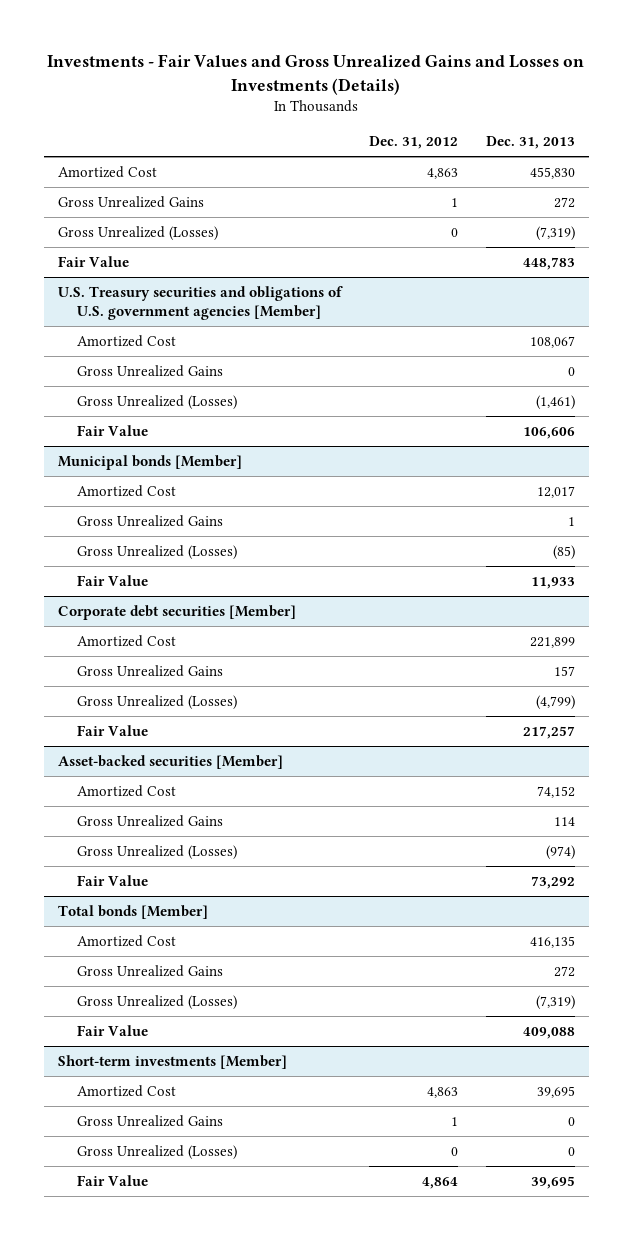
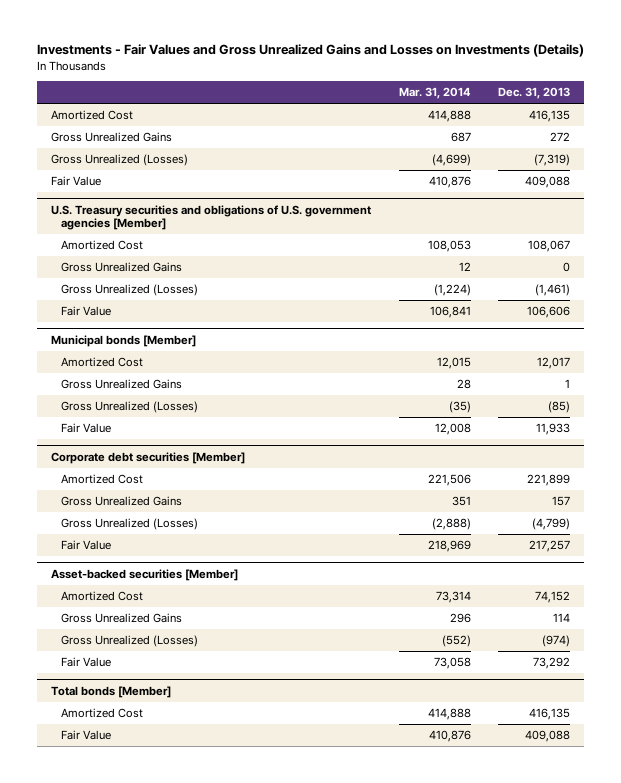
- | Dec. 31, 2012 | Dec. 31, 2013
+ | Mar. 31, 2014 | Dec. 31, 2013
- Amortized Cost | 4,863 | 455,830
+ Amortized Cost | 414,888 | 416,135
- Fair Value | | 448,783
+ Fair Value | 410,876 | 409,088
@ Total bonds [Member]
- Gross Unrealized Gains | | 272
- Gross Unrealized (Losses) | | (7,319)
- Short-term investments [Member]
- Amortized Cost | 4,863 | 39,695
- Gross Unrealized Gains | 1 | 0
- Gross Unrealized (Losses) | 0 | 0
- Fair Value | 4,864 | 39,695

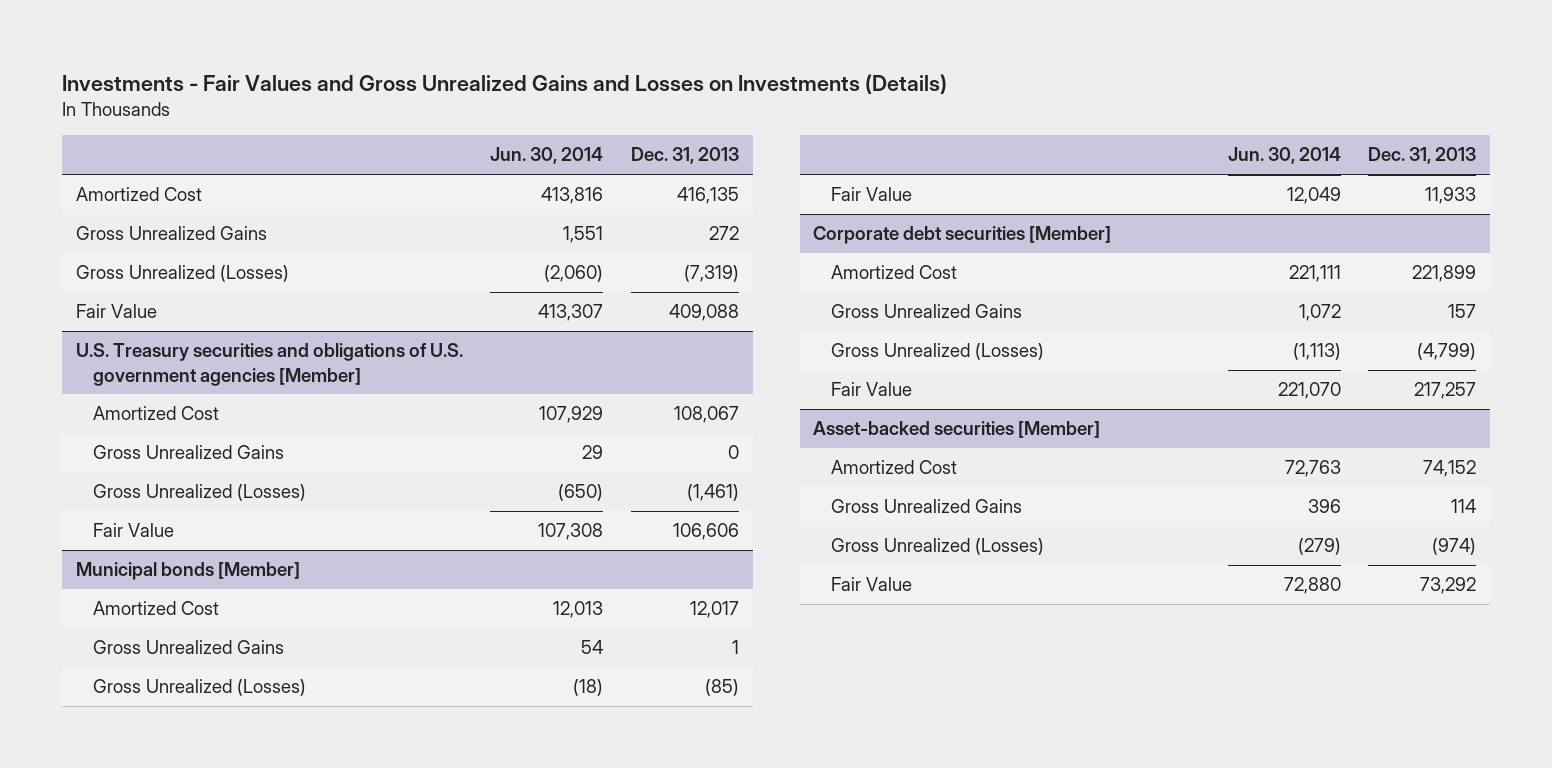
- | Mar. 31, 2014 | Dec. 31, 2013
+ | Jun. 30, 2014 | Dec. 31, 2013
- Total bonds [Member]
- Amortized Cost | 414,888 | 416,135
- Fair Value | 410,876 | 409,088

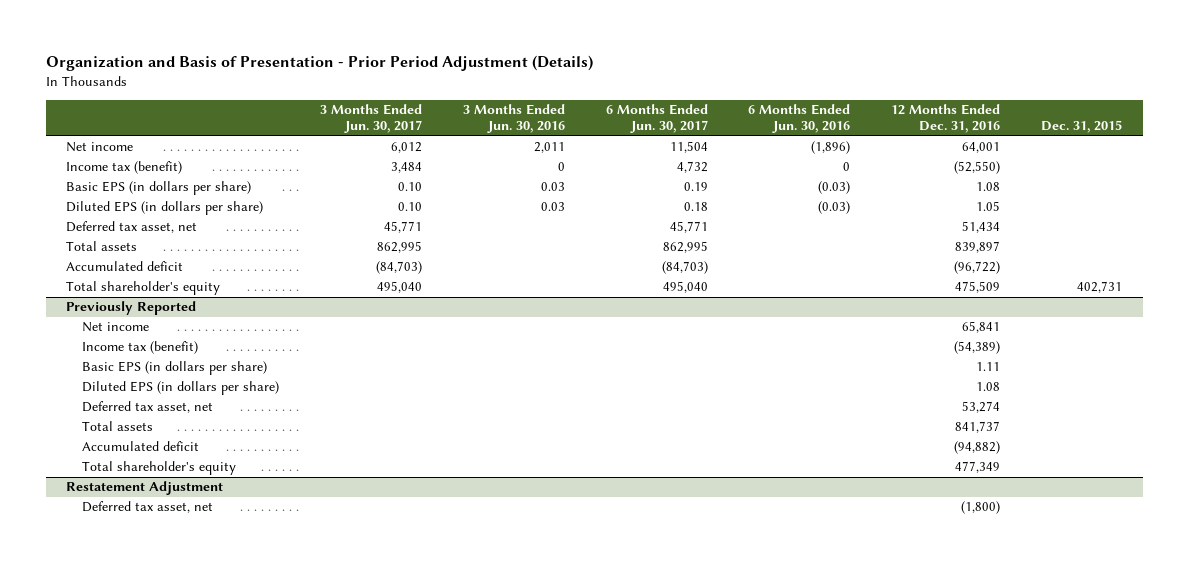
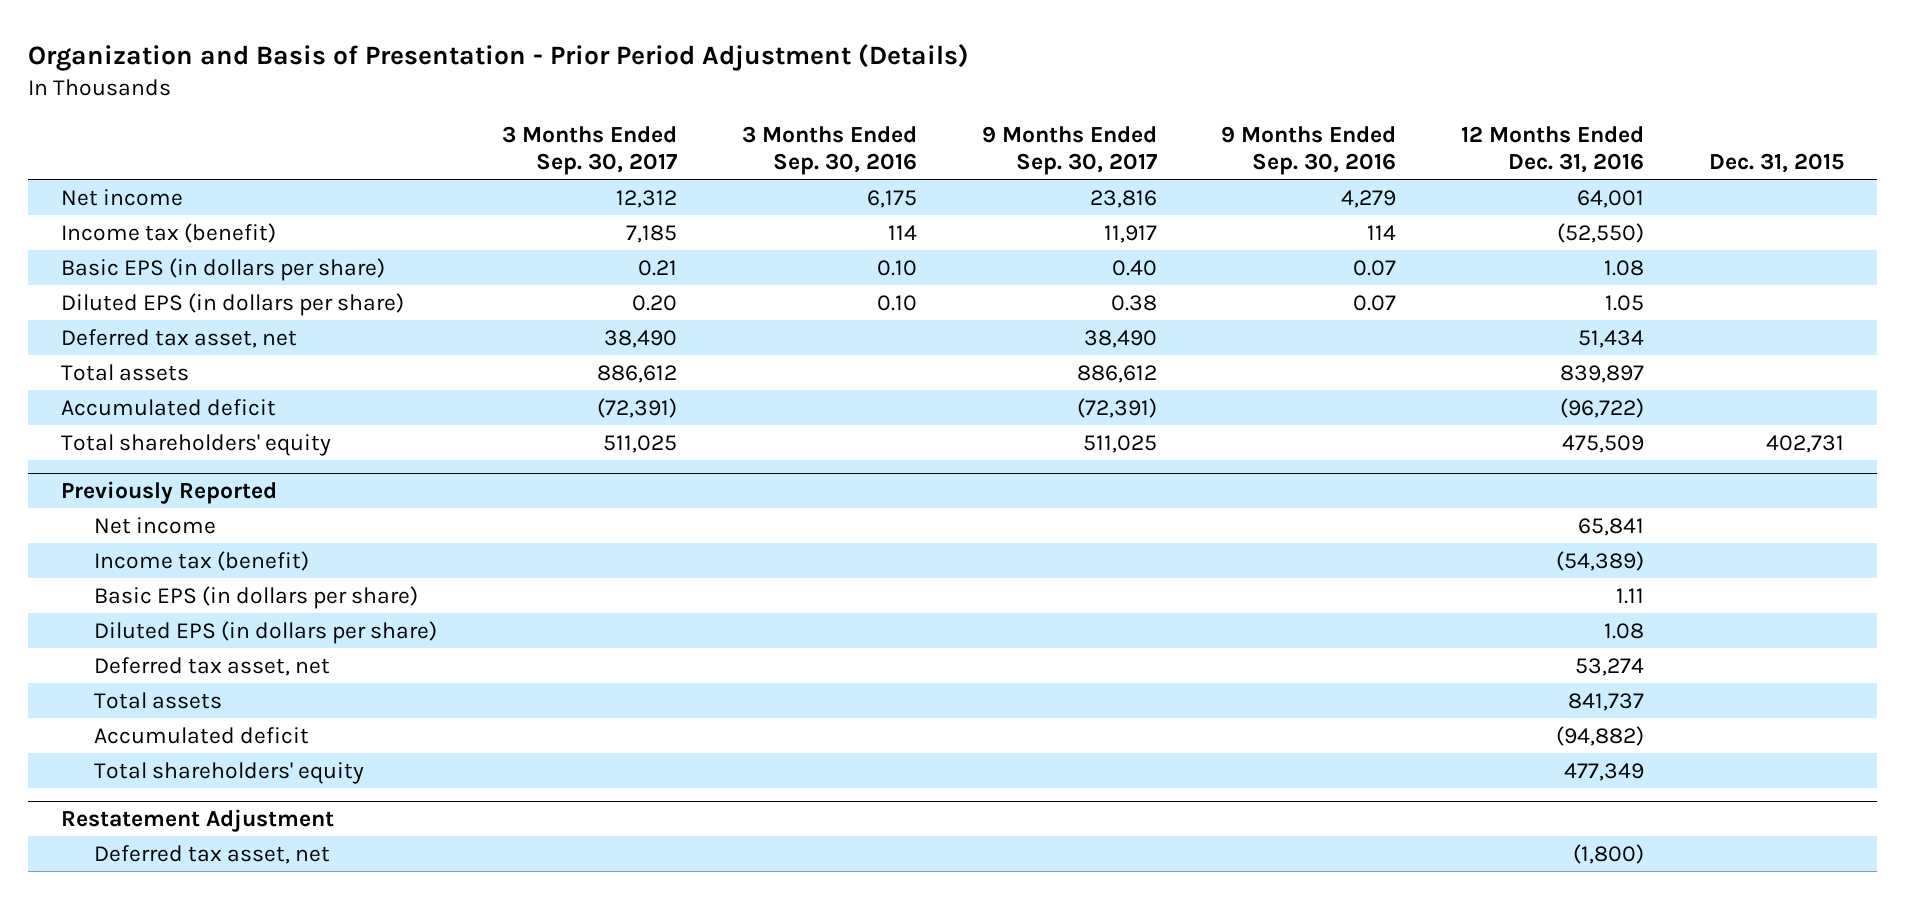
- | 3 Months Ended Jun. 30, 2017 | 3 Months Ended Jun. 30, 2016 | 6 Months Ended Jun. 30, 2017 | 6 Months Ended Jun. 30, 2016 | 12 Months Ended Dec. 31, 2016 | Dec. 31, 2015
+ | 3 Months Ended Sep. 30, 2017 | 3 Months Ended Sep. 30, 2016 | 9 Months Ended Sep. 30, 2017 | 9 Months Ended Sep. 30, 2016 | 12 Months Ended Dec. 31, 2016 | Dec. 31, 2015
- Total shareholder's equity | 495,040 | | 495,040 | | 475,509 | 402,731
+ Total shareholders' equity | 511,025 | | 511,025 | | 475,509 | 402,731
@ Previously Reported
- Total shareholder's equity | | | | | 477,349 |
+ Total shareholders' equity | | | | | 477,349 |

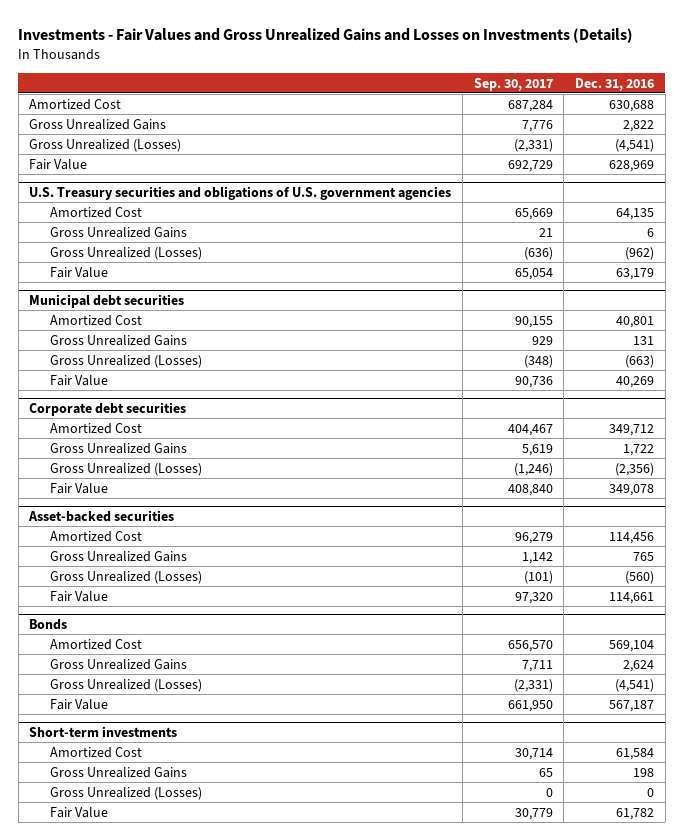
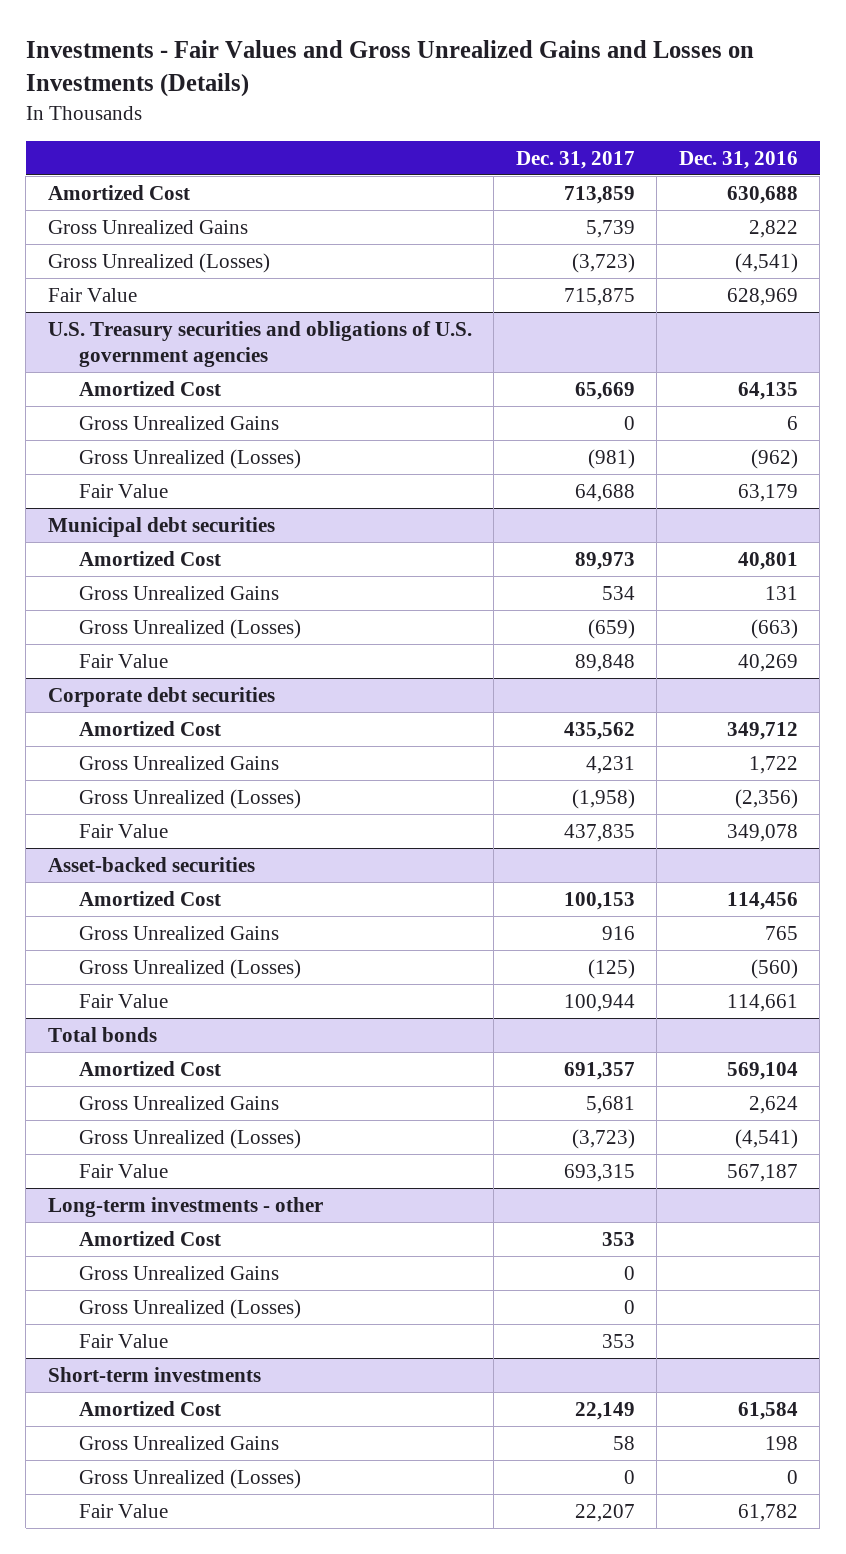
- | Sep. 30, 2017 | Dec. 31, 2016
+ | Dec. 31, 2017 | Dec. 31, 2016
- Bonds
+ Total bonds
+ Long-term investments - other
+ Amortized Cost | 353 |
+ Gross Unrealized Gains | 0 |
+ Gross Unrealized (Losses) | 0 |
+ Fair Value | 353 |

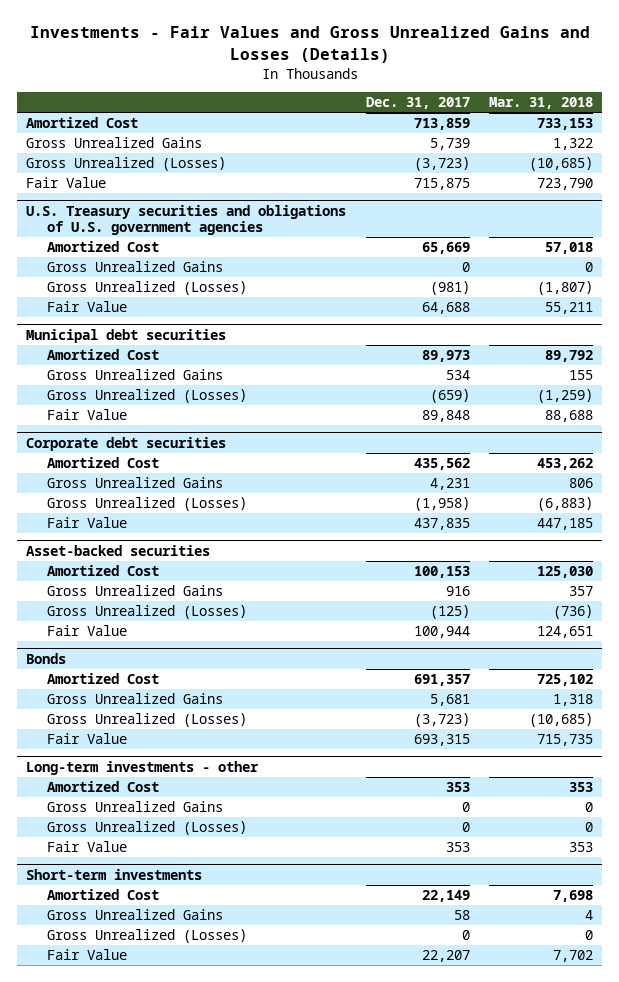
- Investments - Fair Values and Gross Unrealized Gains and Losses on Investments (Details)
+ Investments - Fair Values and Gross Unrealized Gains and Losses (Details)
- | Dec. 31, 2017 | Dec. 31, 2016
+ | Dec. 31, 2017 | Mar. 31, 2018
- Total bonds
+ Bonds

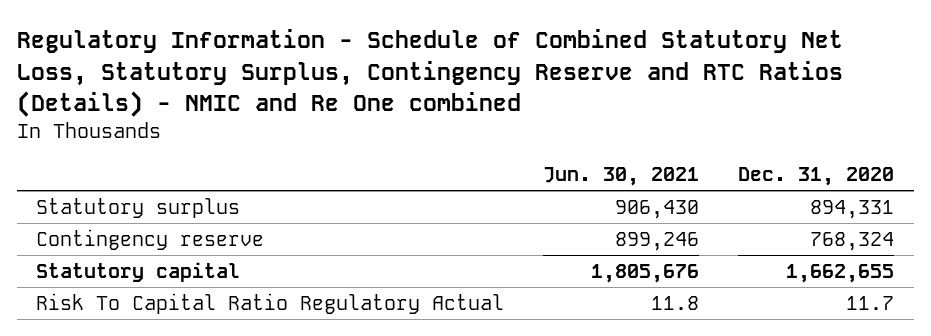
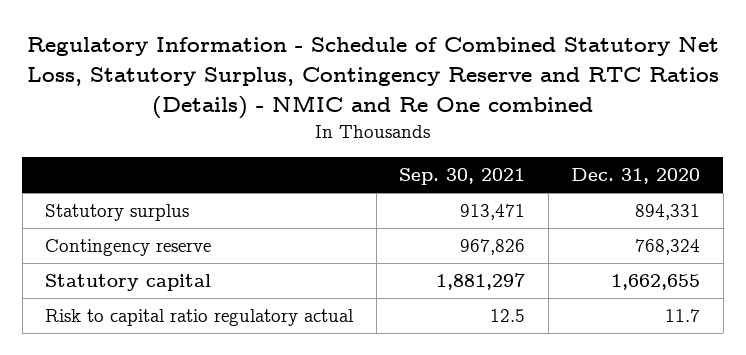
- | Jun. 30, 2021 | Dec. 31, 2020
+ | Sep. 30, 2021 | Dec. 31, 2020
- Risk To Capital Ratio Regulatory Actual | 11.8 | 11.7
+ Risk to capital ratio regulatory actual | 12.5 | 11.7

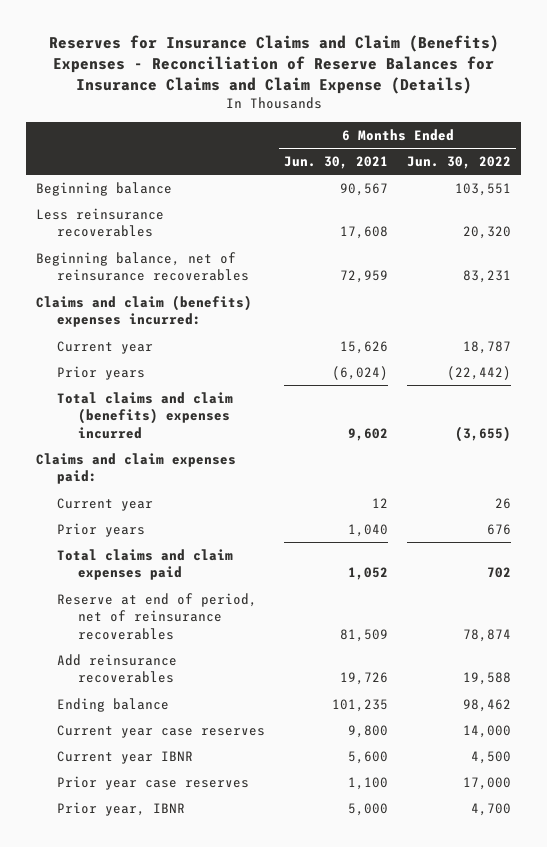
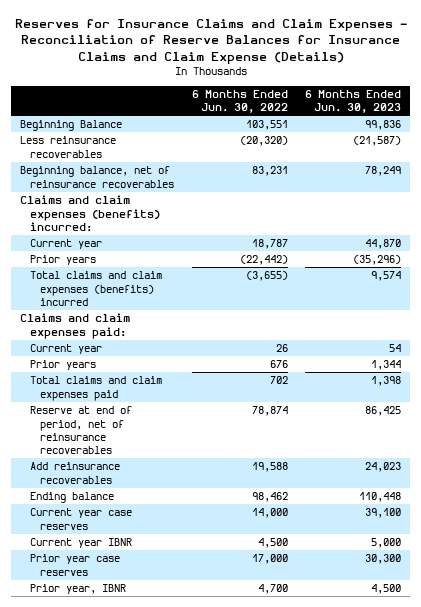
- Reserves for Insurance Claims and Claim (Benefits) Expenses - Reconciliation of Reserve Balances for Insurance Claims and Claim Expense (Details)
+ Reserves for Insurance Claims and Claim Expenses - Reconciliation of Reserve Balances for Insurance Claims and Claim Expense (Details)
- | 6 Months Ended Jun. 30, 2021 | 6 Months Ended Jun. 30, 2022
+ | 6 Months Ended Jun. 30, 2022 | 6 Months Ended Jun. 30, 2023
- Beginning balance | 90,567 | 103,551
- Less reinsurance recoverables | 17,608 | 20,320
+ Beginning Balance | 103,551 | 99,836
+ Less reinsurance recoverables | (20,320) | (21,587)
- Claims and claim (benefits) expenses incurred:
+ Claims and claim expenses (benefits) incurred:
- Total claims and claim (benefits) expenses incurred | 9,602 | (3,655)
+ Total claims and claim expenses (benefits) incurred | (3,655) | 9,574

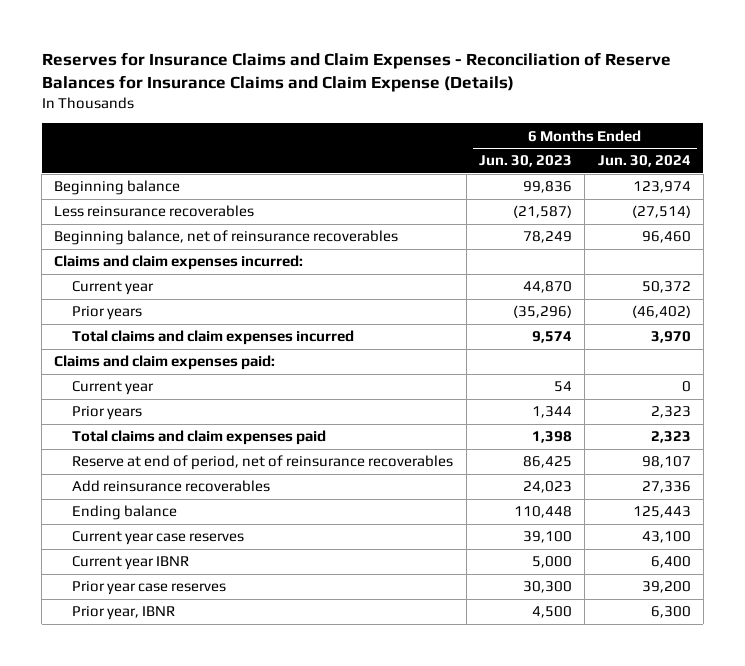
- | 6 Months Ended Jun. 30, 2022 | 6 Months Ended Jun. 30, 2023
+ | 6 Months Ended Jun. 30, 2023 | 6 Months Ended Jun. 30, 2024
- Beginning Balance | 103,551 | 99,836
+ Beginning balance | 99,836 | 123,974
- Claims and claim expenses (benefits) incurred:
+ Claims and claim expenses incurred:
- Total claims and claim expenses (benefits) incurred | (3,655) | 9,574
+ Total claims and claim expenses incurred | 9,574 | 3,970

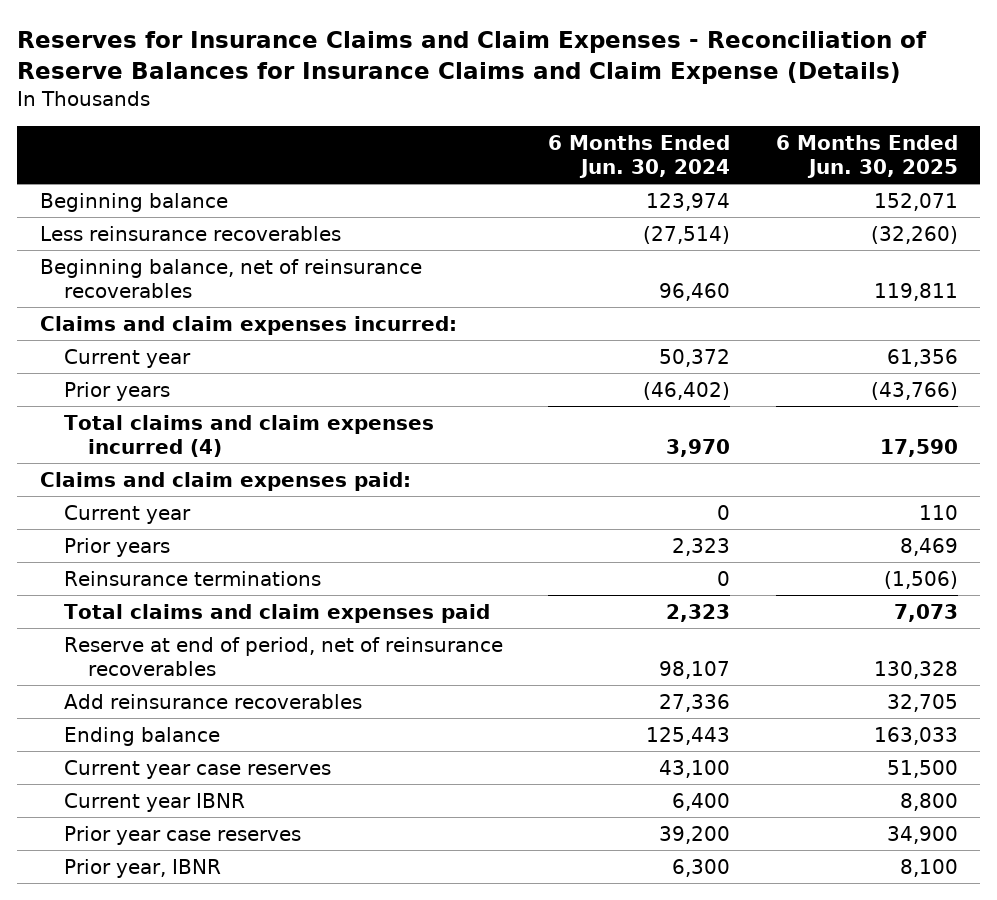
- | 6 Months Ended Jun. 30, 2023 | 6 Months Ended Jun. 30, 2024
+ | 6 Months Ended Jun. 30, 2024 | 6 Months Ended Jun. 30, 2025
- Total claims and claim expenses incurred | 9,574 | 3,970
+ Total claims and claim expenses incurred (4) | 3,970 | 17,590
+ Reinsurance terminations | 0 | (1,506)

